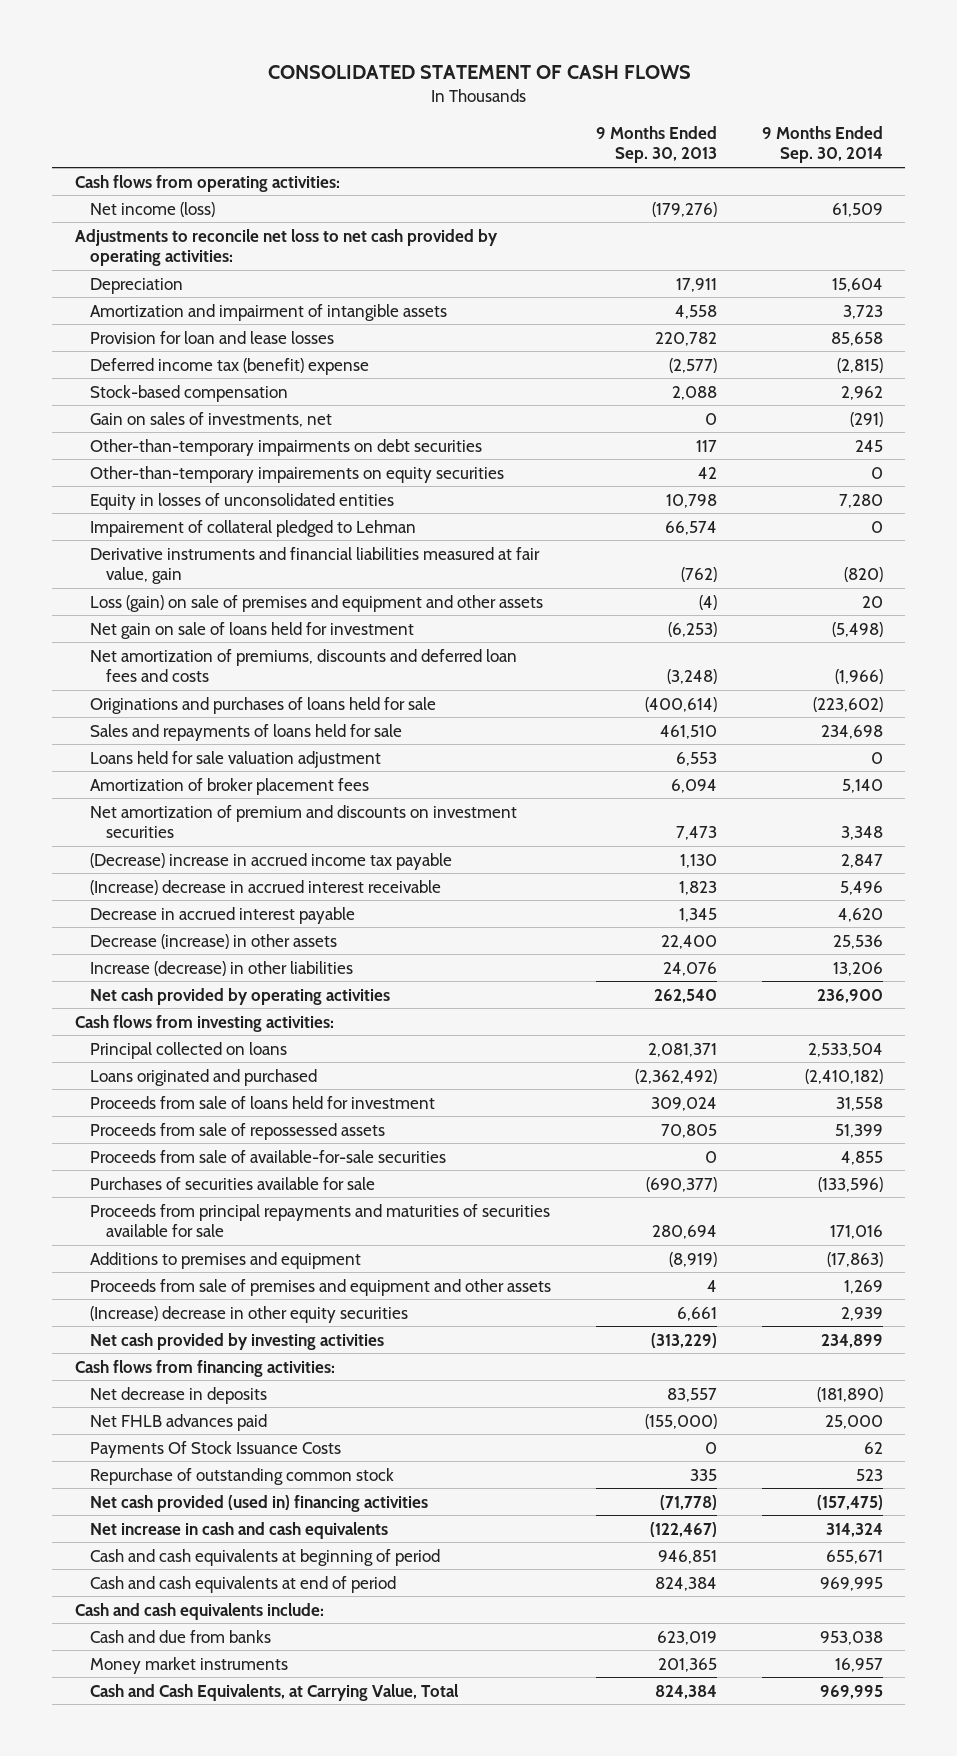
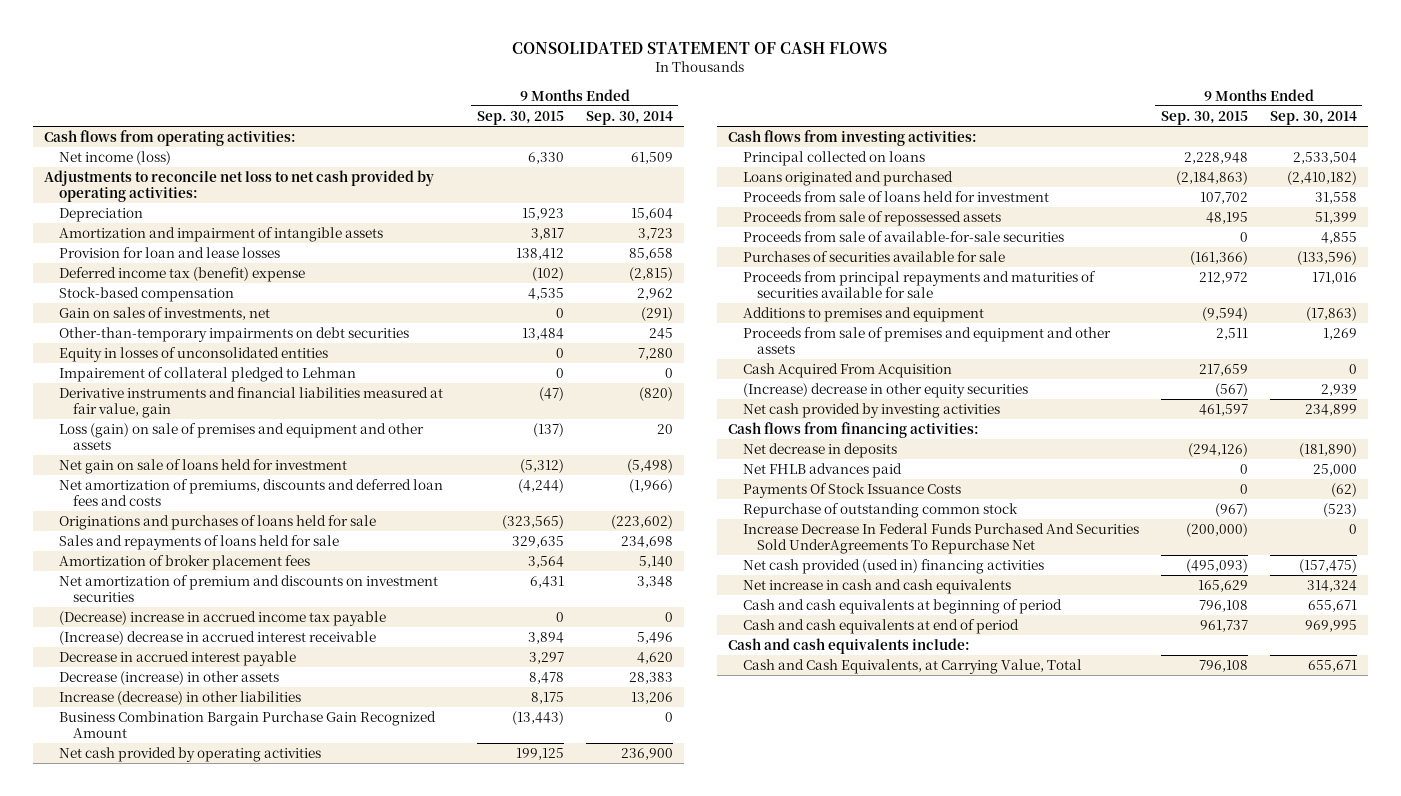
- | 9 Months Ended Sep. 30, 2013 | 9 Months Ended Sep. 30, 2014
+ | 9 Months Ended Sep. 30, 2015 | 9 Months Ended Sep. 30, 2014
- Other-than-temporary impairements on equity securities | 42 | 0
- Loans held for sale valuation adjustment | 6,553 | 0
- (Decrease) increase in accrued income tax payable | 1,130 | 2,847
+ (Decrease) increase in accrued income tax payable | 0 | 0
- Decrease (increase) in other assets | 22,400 | 25,536
+ Decrease (increase) in other assets | 8,478 | 28,383
+ Business Combination Bargain Purchase Gain Recognized Amount | (13,443) | 0
+ Cash Acquired From Acquisition | 217,659 | 0
- Payments Of Stock Issuance Costs | 0 | 62
- Repurchase of outstanding common stock | 335 | 523
+ Payments Of Stock Issuance Costs | 0 | (62)
+ Repurchase of outstanding common stock | (967) | (523)
+ Increase Decrease In Federal Funds Purchased And Securities Sold UnderAgreements To Repurchase Net | (200,000) | 0
- Cash and due from banks | 623,019 | 953,038
- Money market instruments | 201,365 | 16,957
- Cash and Cash Equivalents, at Carrying Value, Total | 824,384 | 969,995
+ Cash and Cash Equivalents, at Carrying Value, Total | 796,108 | 655,671

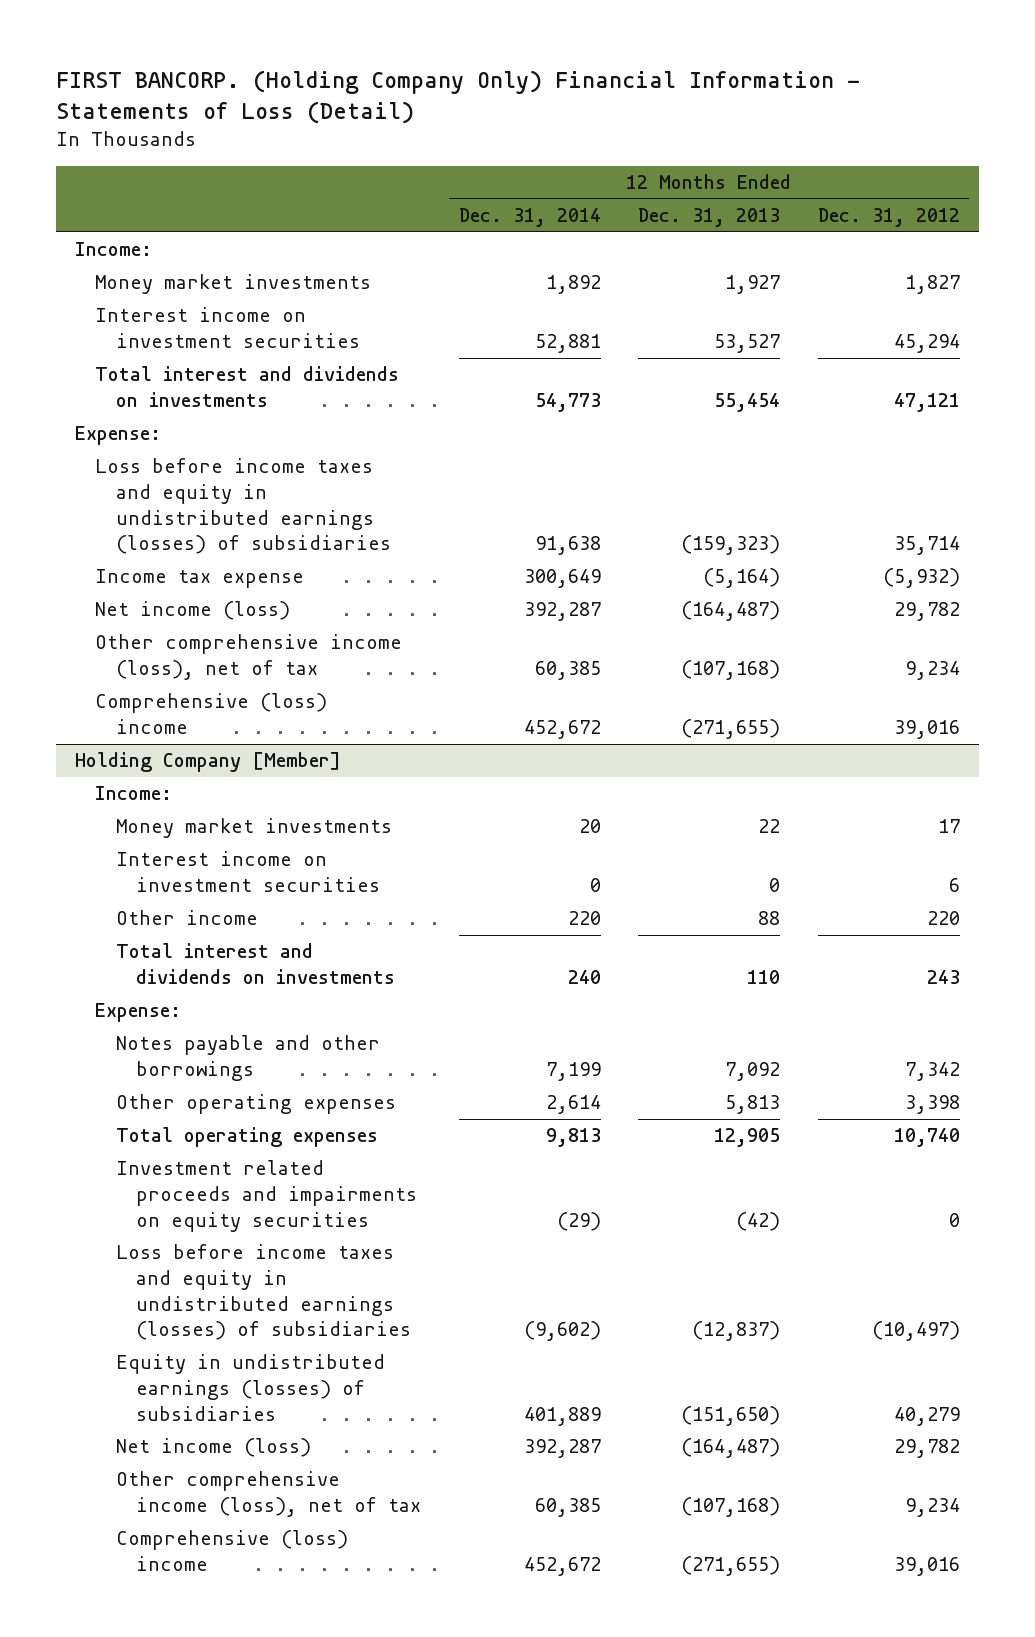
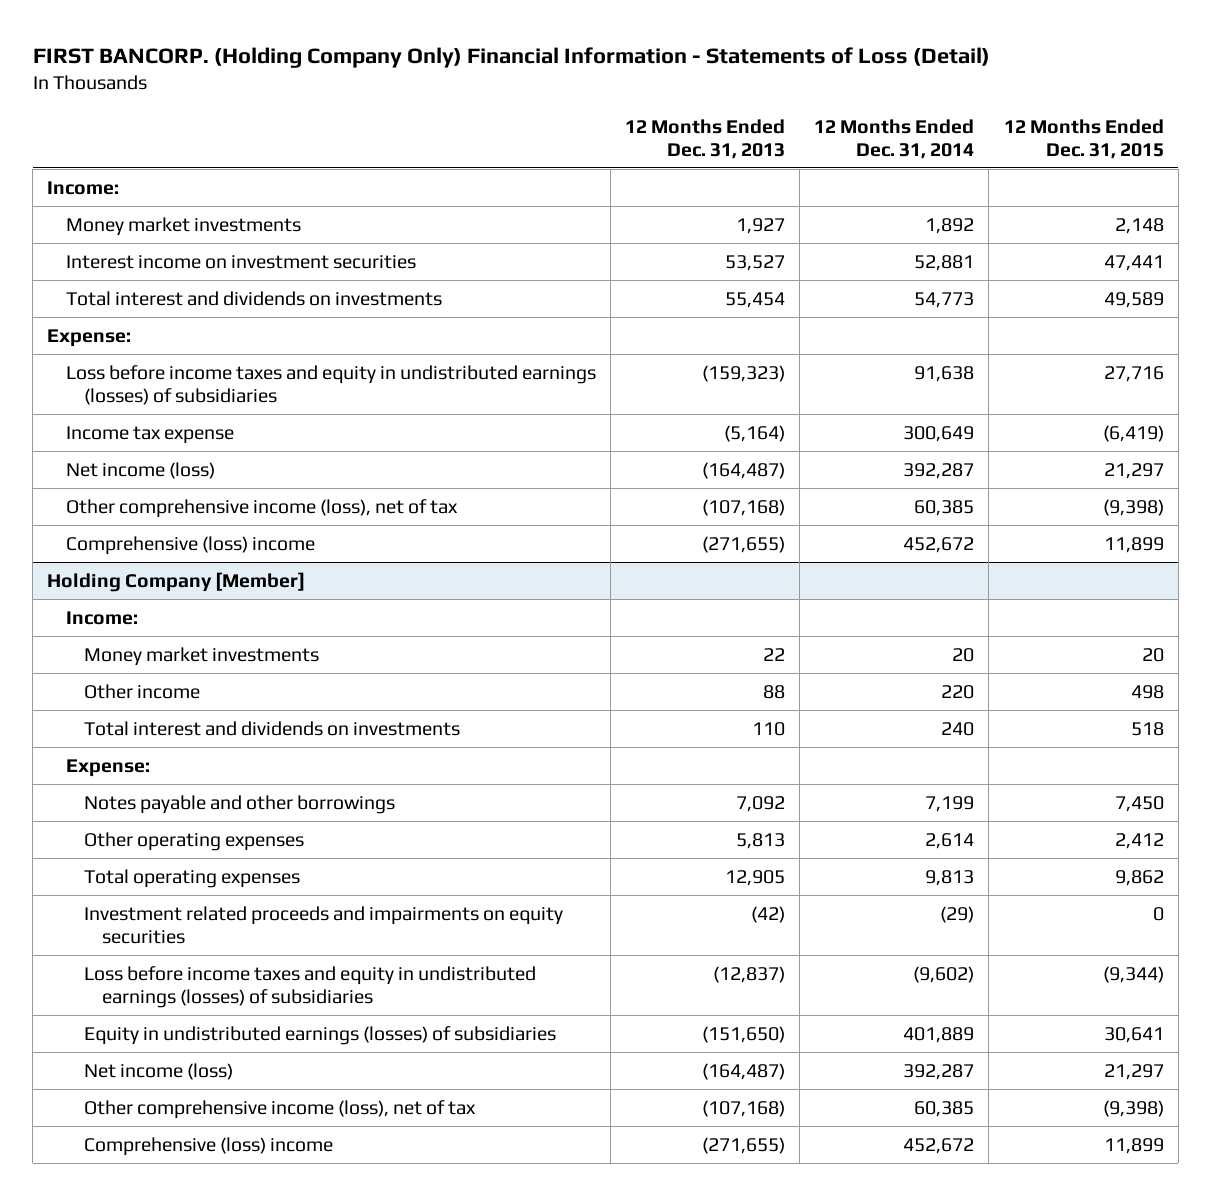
- | 12 Months Ended Dec. 31, 2014 | 12 Months Ended Dec. 31, 2013 | 12 Months Ended Dec. 31, 2012
+ | 12 Months Ended Dec. 31, 2013 | 12 Months Ended Dec. 31, 2014 | 12 Months Ended Dec. 31, 2015
@ Holding Company [Member]
- Interest income on investment securities | 0 | 0 | 6

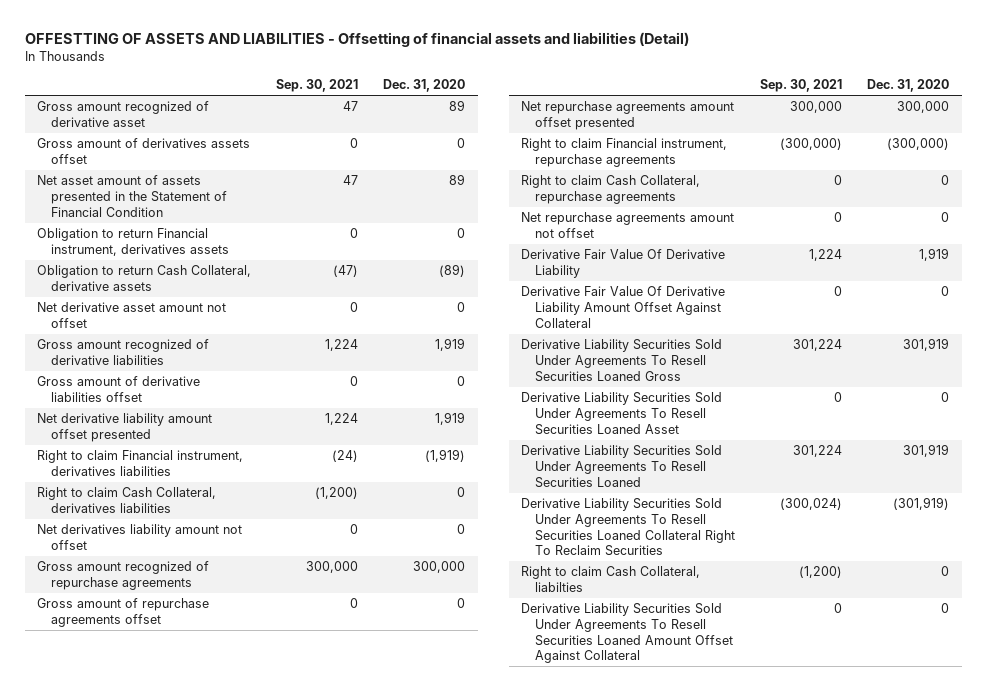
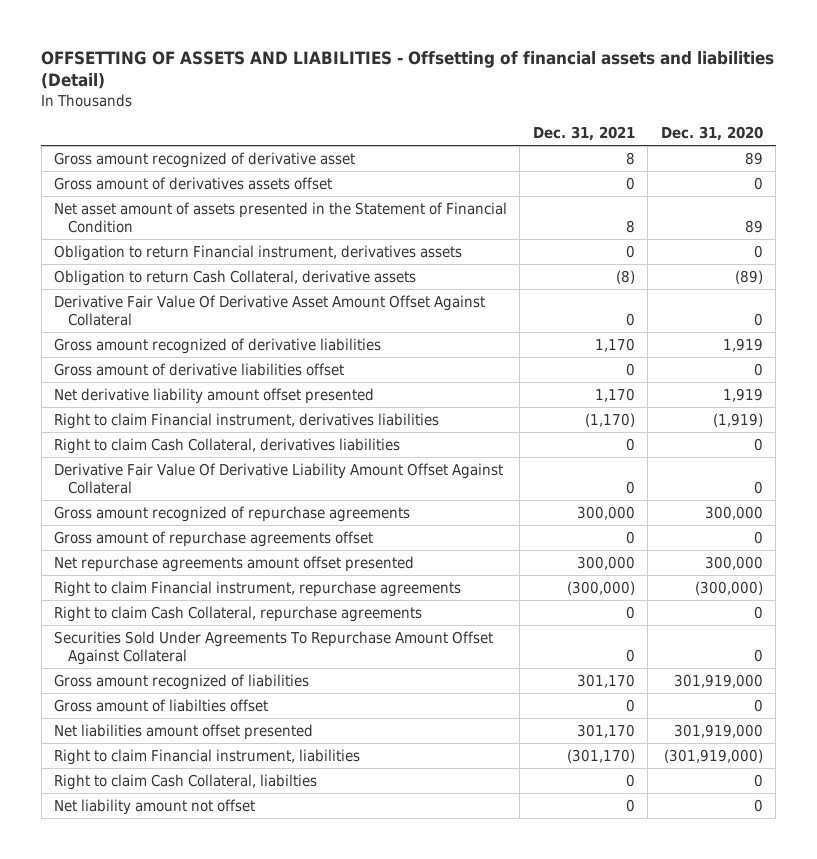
- OFFESTTING OF ASSETS AND LIABILITIES - Offsetting of financial assets and liabilities (Detail)
+ OFFSETTING OF ASSETS AND LIABILITIES - Offsetting of financial assets and liabilities (Detail)
- | Sep. 30, 2021 | Dec. 31, 2020
+ | Dec. 31, 2021 | Dec. 31, 2020
- Net derivative asset amount not offset | 0 | 0
+ Derivative Fair Value Of Derivative Asset Amount Offset Against Collateral | 0 | 0
- Net derivatives liability amount not offset | 0 | 0
moved up: Derivative Fair Value Of Derivative Liability Amount Offset Against Collateral | 0 | 0
- Net repurchase agreements amount not offset | 0 | 0
- Derivative Fair Value Of Derivative Liability | 1,224 | 1,919
- Derivative Liability Securities Sold Under Agreements To Resell Securities Loaned Gross | 301,224 | 301,919
- Derivative Liability Securities Sold Under Agreements To Resell Securities Loaned Asset | 0 | 0
- Derivative Liability Securities Sold Under Agreements To Resell Securities Loaned | 301,224 | 301,919
- Derivative Liability Securities Sold Under Agreements To Resell Securities Loaned Collateral Right To Reclaim Securities | (300,024) | (301,919)
+ Securities Sold Under Agreements To Repurchase Amount Offset Against Collateral | 0 | 0
+ Gross amount recognized of liabilities | 301,170 | 301,919,000
+ Gross amount of liabilties offset | 0 | 0
+ Net liabilities amount offset presented | 301,170 | 301,919,000
+ Right to claim Financial instrument, liabilities | (301,170) | (301,919,000)
- Derivative Liability Securities Sold Under Agreements To Resell Securities Loaned Amount Offset Against Collateral | 0 | 0
+ Net liability amount not offset | 0 | 0

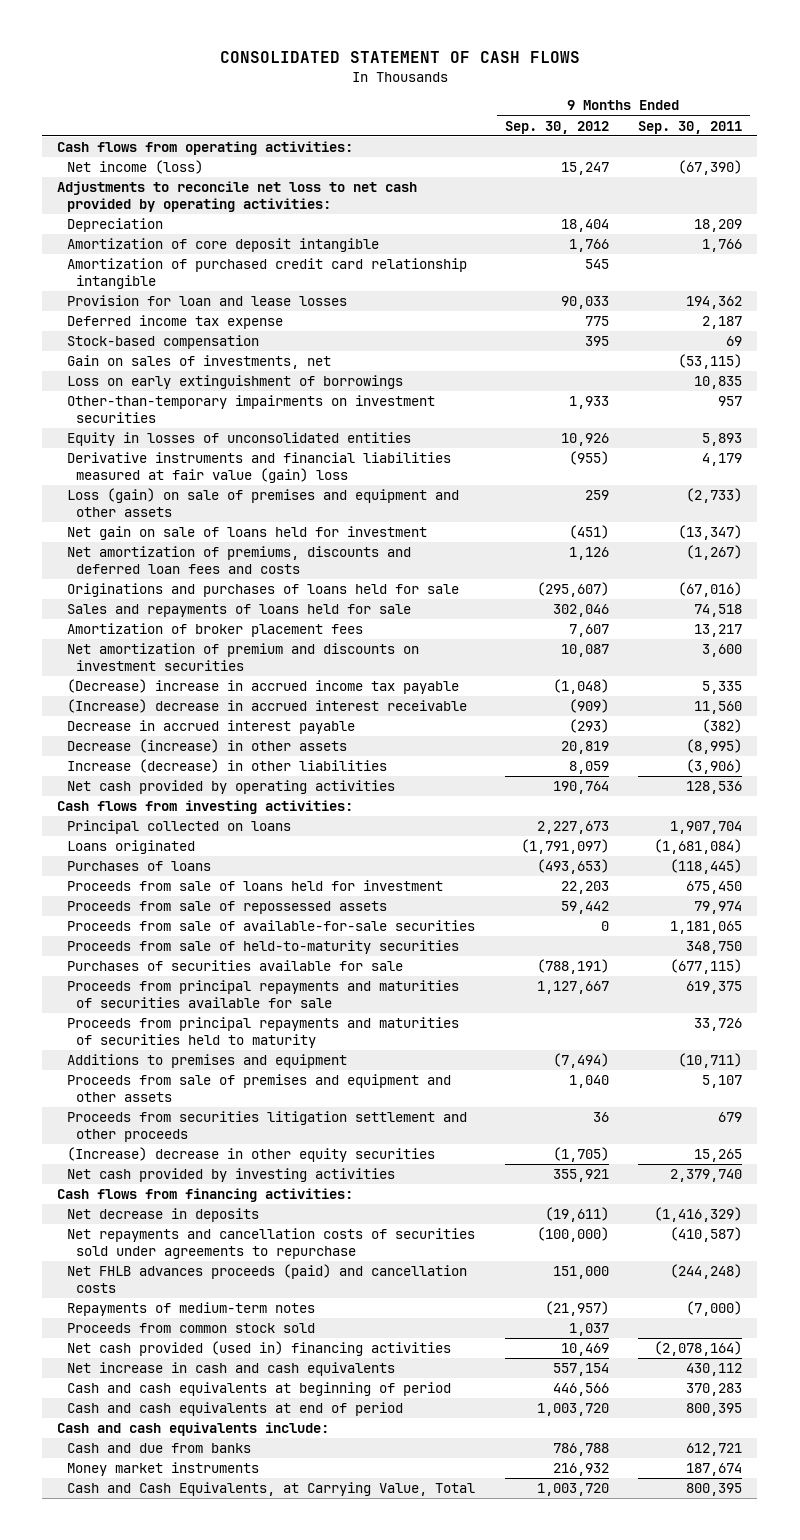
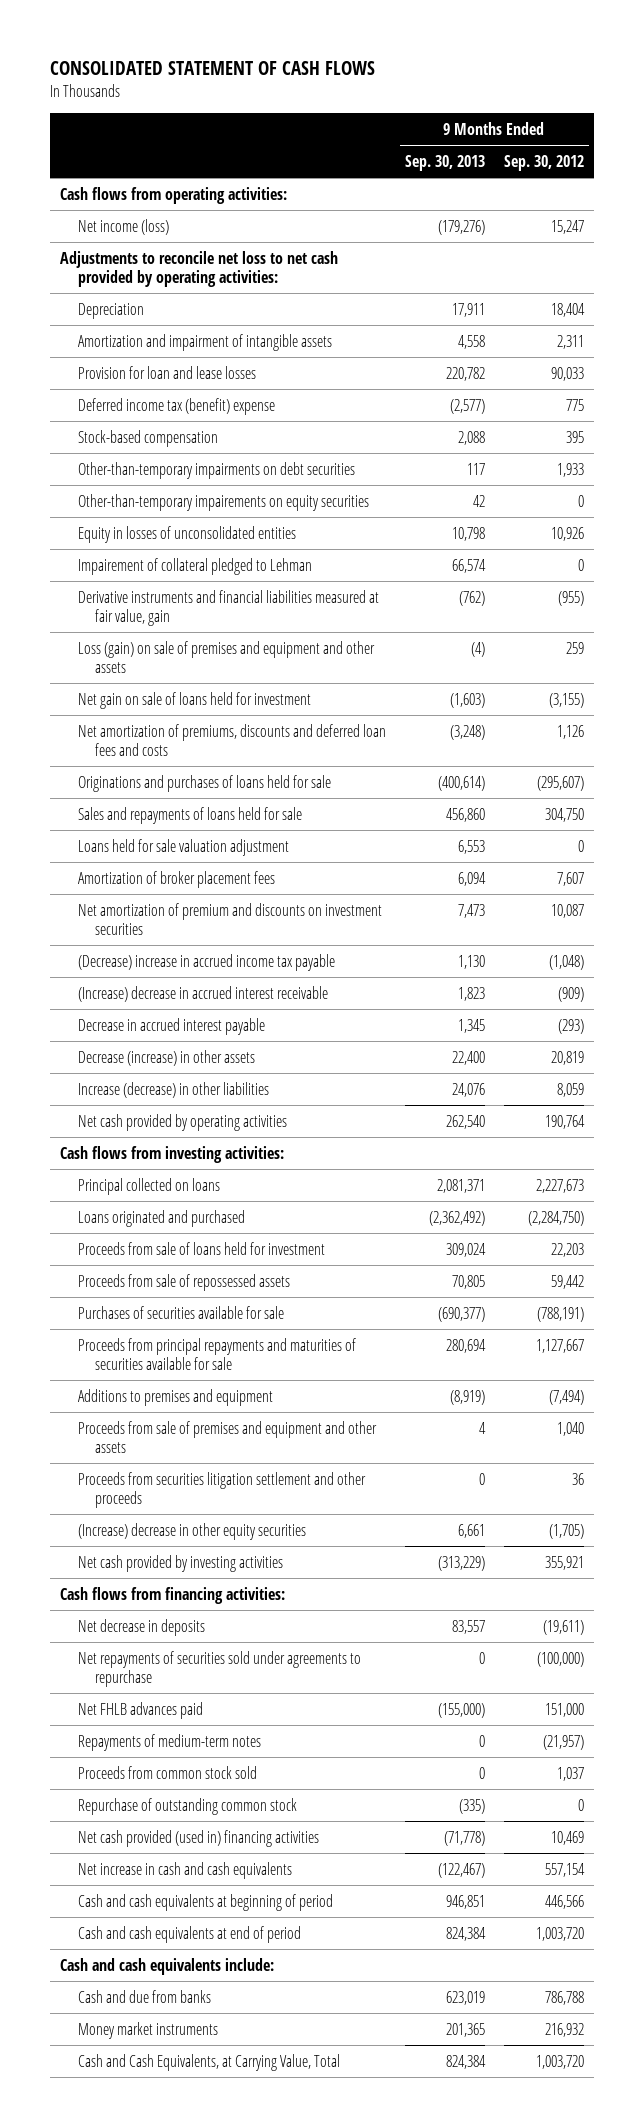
- | 9 Months Ended Sep. 30, 2012 | 9 Months Ended Sep. 30, 2011
+ | 9 Months Ended Sep. 30, 2013 | 9 Months Ended Sep. 30, 2012
- Amortization of core deposit intangible | 1,766 | 1,766
- Amortization of purchased credit card relationship intangible | 545 |
+ Amortization and impairment of intangible assets | 4,558 | 2,311
- Deferred income tax expense | 775 | 2,187
+ Deferred income tax (benefit) expense | (2,577) | 775
- Gain on sales of investments, net | | (53,115)
- Loss on early extinguishment of borrowings | | 10,835
- Other-than-temporary impairments on investment securities | 1,933 | 957
+ Other-than-temporary impairments on debt securities | 117 | 1,933
+ Other-than-temporary impairements on equity securities | 42 | 0
- Derivative instruments and financial liabilities measured at fair value (gain) loss | (955) | 4,179
+ Impairement of collateral pledged to Lehman | 66,574 | 0
+ Derivative instruments and financial liabilities measured at fair value, gain | (762) | (955)
- Net gain on sale of loans held for investment | (451) | (13,347)
+ Net gain on sale of loans held for investment | (1,603) | (3,155)
- Sales and repayments of loans held for sale | 302,046 | 74,518
+ Sales and repayments of loans held for sale | 456,860 | 304,750
+ Loans held for sale valuation adjustment | 6,553 | 0
- Loans originated | (1,791,097) | (1,681,084)
- Purchases of loans | (493,653) | (118,445)
+ Loans originated and purchased | (2,362,492) | (2,284,750)
- Proceeds from sale of available-for-sale securities | 0 | 1,181,065
- Proceeds from sale of held-to-maturity securities | | 348,750
- Proceeds from principal repayments and maturities of securities held to maturity | | 33,726
- Net repayments and cancellation costs of securities sold under agreements to repurchase | (100,000) | (410,587)
- Net FHLB advances proceeds (paid) and cancellation costs | 151,000 | (244,248)
+ Net repayments of securities sold under agreements to repurchase | 0 | (100,000)
+ Net FHLB advances paid | (155,000) | 151,000
+ Repurchase of outstanding common stock | (335) | 0

